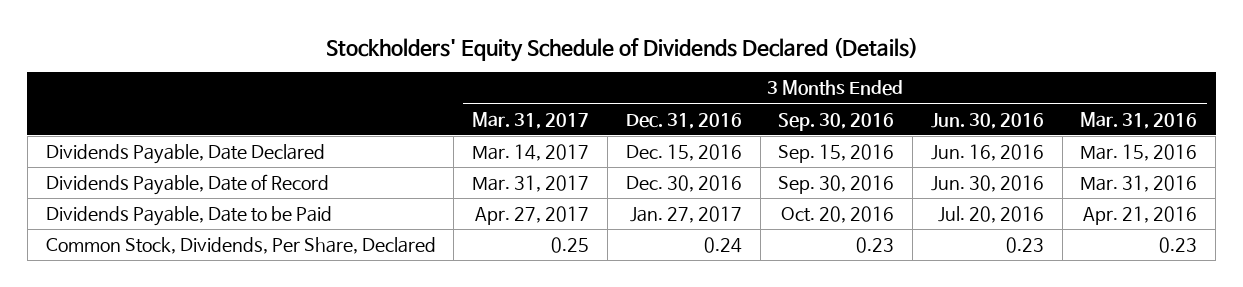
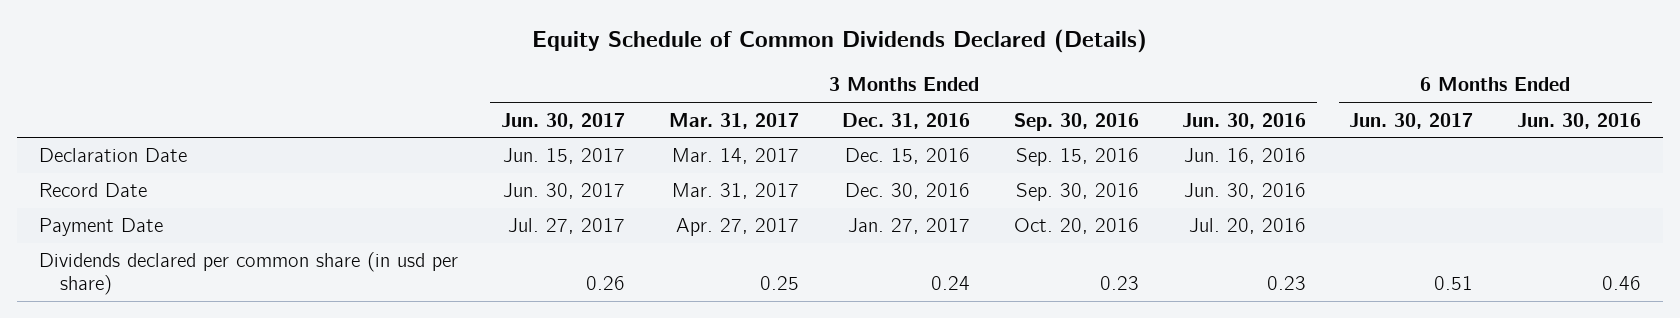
- Stockholders' Equity Schedule of Dividends Declared (Details)
+ Equity Schedule of Common Dividends Declared (Details)
- | 3 Months Ended Mar. 31, 2017 | 3 Months Ended Dec. 31, 2016 | 3 Months Ended Sep. 30, 2016 | 3 Months Ended Jun. 30, 2016 | 3 Months Ended Mar. 31, 2016
+ | 3 Months Ended Jun. 30, 2017 | 3 Months Ended Mar. 31, 2017 | 3 Months Ended Dec. 31, 2016 | 3 Months Ended Sep. 30, 2016 | 3 Months Ended Jun. 30, 2016 | 6 Months Ended Jun. 30, 2017 | 6 Months Ended Jun. 30, 2016
- Dividends Payable, Date Declared | Mar. 14, 2017 | Dec. 15, 2016 | Sep. 15, 2016 | Jun. 16, 2016 | Mar. 15, 2016
- Dividends Payable, Date of Record | Mar. 31, 2017 | Dec. 30, 2016 | Sep. 30, 2016 | Jun. 30, 2016 | Mar. 31, 2016
- Dividends Payable, Date to be Paid | Apr. 27, 2017 | Jan. 27, 2017 | Oct. 20, 2016 | Jul. 20, 2016 | Apr. 21, 2016
- Common Stock, Dividends, Per Share, Declared | 0.25 | 0.24 | 0.23 | 0.23 | 0.23
+ Declaration Date | Jun. 15, 2017 | Mar. 14, 2017 | Dec. 15, 2016 | Sep. 15, 2016 | Jun. 16, 2016 | |
+ Record Date | Jun. 30, 2017 | Mar. 31, 2017 | Dec. 30, 2016 | Sep. 30, 2016 | Jun. 30, 2016 | |
+ Payment Date | Jul. 27, 2017 | Apr. 27, 2017 | Jan. 27, 2017 | Oct. 20, 2016 | Jul. 20, 2016 | |
+ Dividends declared per common share (in usd per share) | 0.26 | 0.25 | 0.24 | 0.23 | 0.23 | 0.51 | 0.46

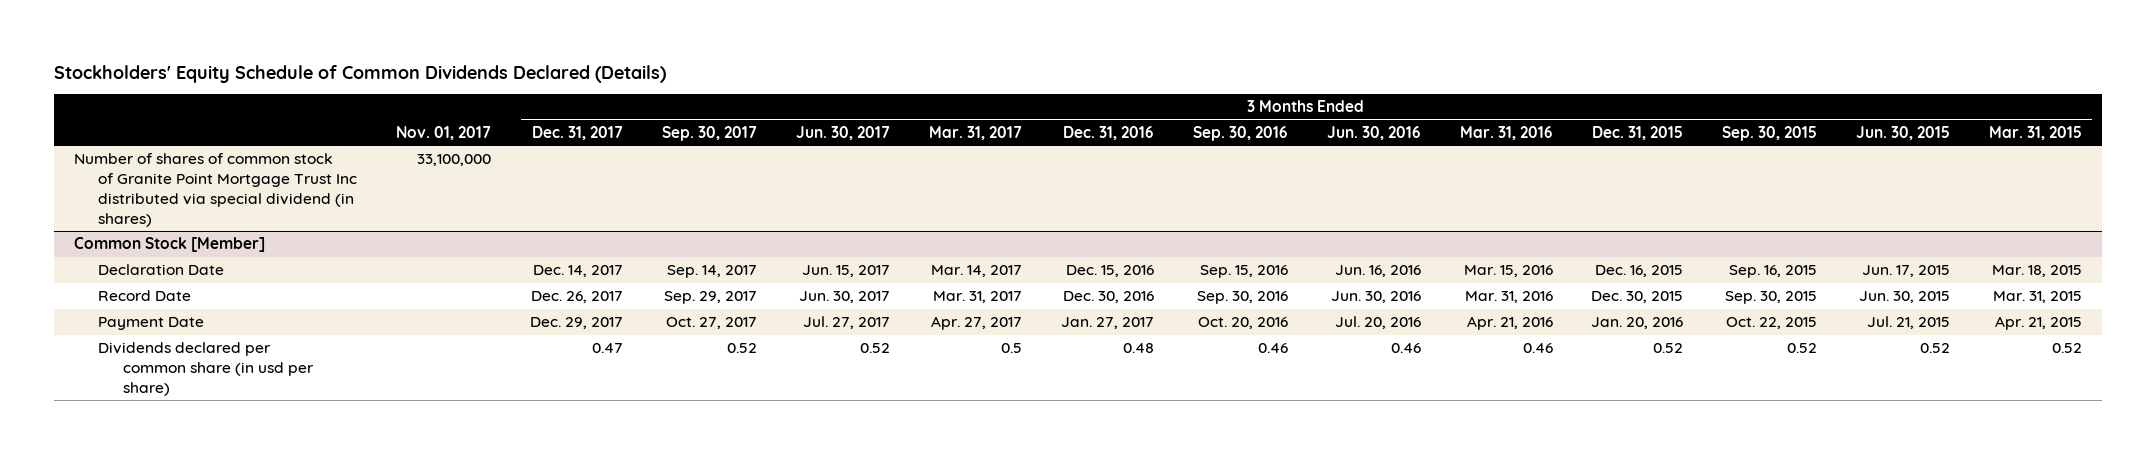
- Equity Schedule of Common Dividends Declared (Details)
+ Stockholders' Equity Schedule of Common Dividends Declared (Details)
- | 3 Months Ended Jun. 30, 2017 | 3 Months Ended Mar. 31, 2017 | 3 Months Ended Dec. 31, 2016 | 3 Months Ended Sep. 30, 2016 | 3 Months Ended Jun. 30, 2016 | 6 Months Ended Jun. 30, 2017 | 6 Months Ended Jun. 30, 2016
+ | Nov. 01, 2017 | 3 Months Ended Dec. 31, 2017 | 3 Months Ended Sep. 30, 2017 | 3 Months Ended Jun. 30, 2017 | 3 Months Ended Mar. 31, 2017 | 3 Months Ended Dec. 31, 2016 | 3 Months Ended Sep. 30, 2016 | 3 Months Ended Jun. 30, 2016 | 3 Months Ended Mar. 31, 2016 | 3 Months Ended Dec. 31, 2015 | 3 Months Ended Sep. 30, 2015 | 3 Months Ended Jun. 30, 2015 | 3 Months Ended Mar. 31, 2015
+ Number of shares of common stock of Granite Point Mortgage Trust Inc distributed via special dividend (in shares) | 33,100,000 | | | | | | | | | | | |
+ Common Stock [Member]
- Dividends declared per common share (in usd per share) | 0.26 | 0.25 | 0.24 | 0.23 | 0.23 | 0.51 | 0.46
+ Dividends declared per common share (in usd per share) | | 0.47 | 0.52 | 0.52 | 0.5 | 0.48 | 0.46 | 0.46 | 0.46 | 0.52 | 0.52 | 0.52 | 0.52

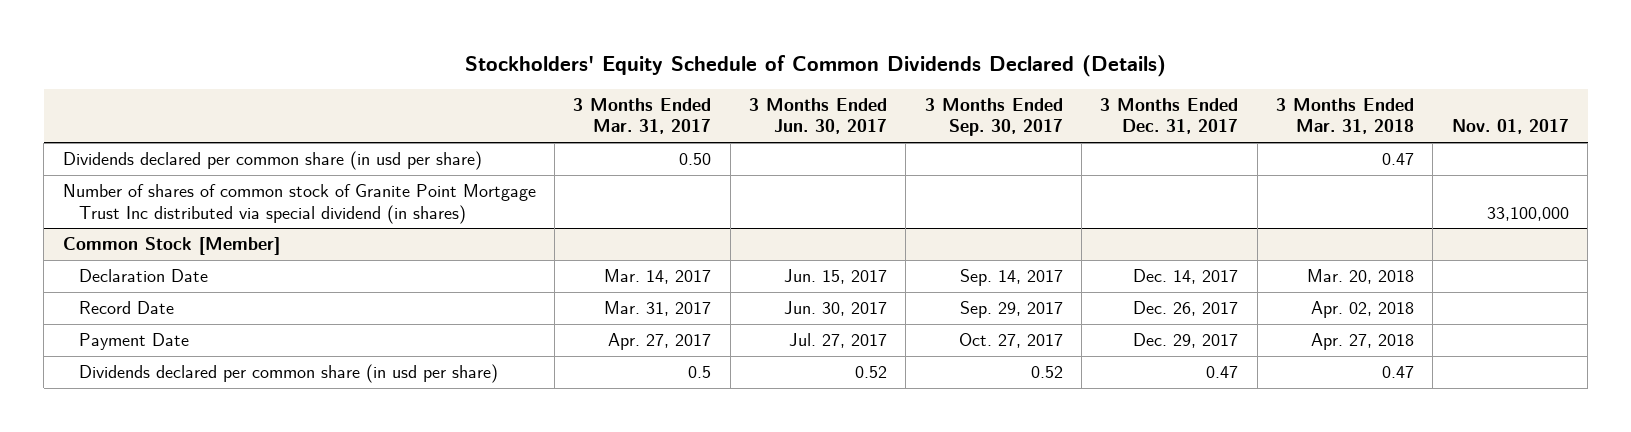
- | Nov. 01, 2017 | 3 Months Ended Dec. 31, 2017 | 3 Months Ended Sep. 30, 2017 | 3 Months Ended Jun. 30, 2017 | 3 Months Ended Mar. 31, 2017 | 3 Months Ended Dec. 31, 2016 | 3 Months Ended Sep. 30, 2016 | 3 Months Ended Jun. 30, 2016 | 3 Months Ended Mar. 31, 2016 | 3 Months Ended Dec. 31, 2015 | 3 Months Ended Sep. 30, 2015 | 3 Months Ended Jun. 30, 2015 | 3 Months Ended Mar. 31, 2015
+ | 3 Months Ended Mar. 31, 2017 | 3 Months Ended Jun. 30, 2017 | 3 Months Ended Sep. 30, 2017 | 3 Months Ended Dec. 31, 2017 | 3 Months Ended Mar. 31, 2018 | Nov. 01, 2017
+ Dividends declared per common share (in usd per share) | 0.50 | | | | 0.47 |

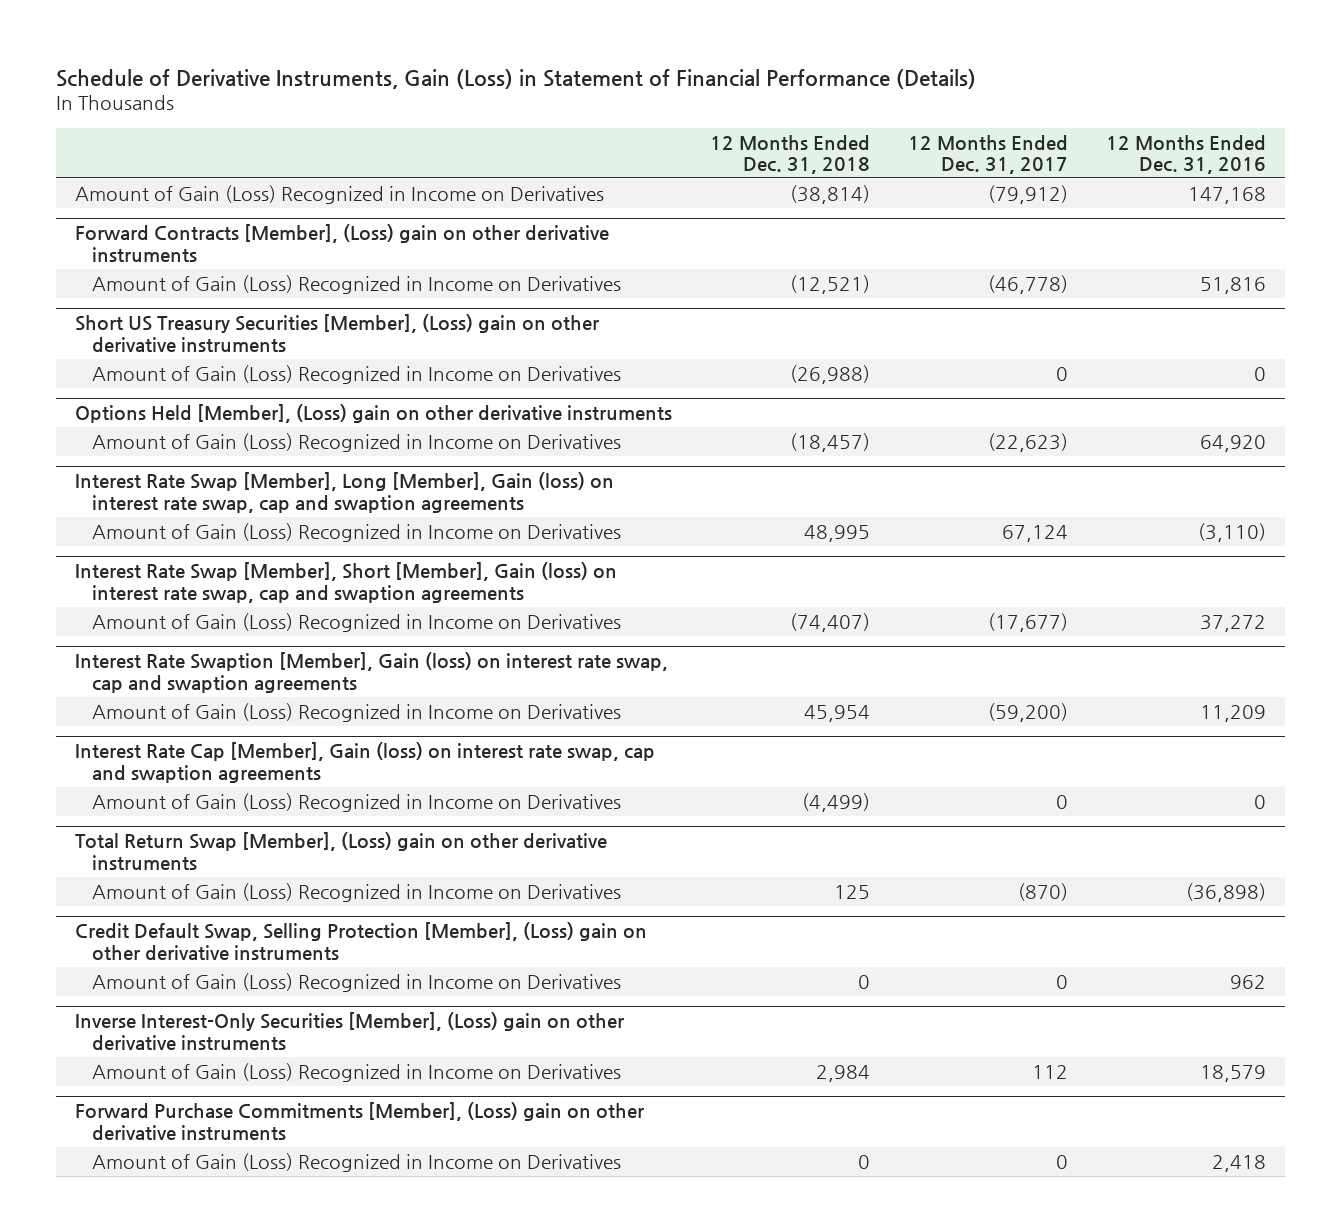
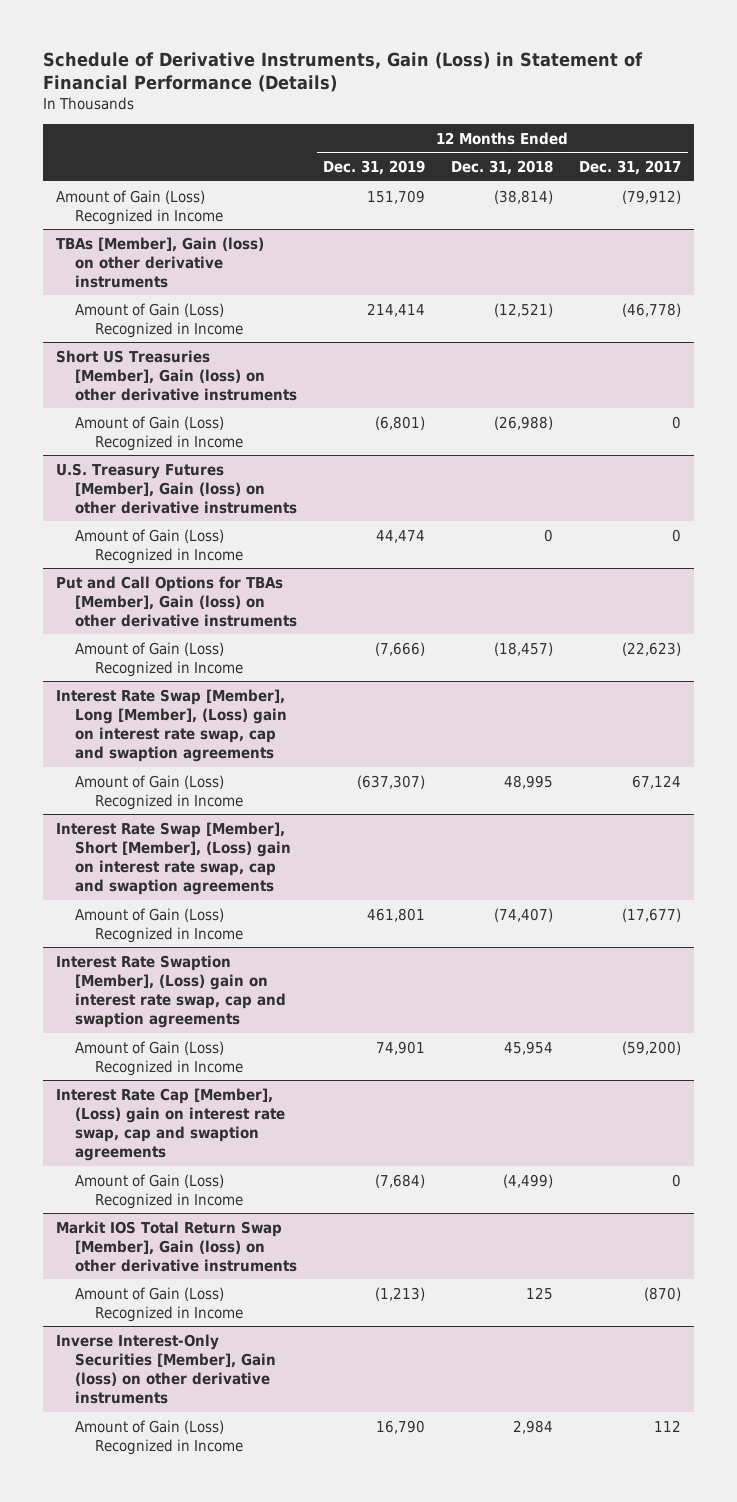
- | 12 Months Ended Dec. 31, 2018 | 12 Months Ended Dec. 31, 2017 | 12 Months Ended Dec. 31, 2016
+ | 12 Months Ended Dec. 31, 2019 | 12 Months Ended Dec. 31, 2018 | 12 Months Ended Dec. 31, 2017
- Amount of Gain (Loss) Recognized in Income on Derivatives | (38,814) | (79,912) | 147,168
- Forward Contracts [Member], (Loss) gain on other derivative instruments
- Amount of Gain (Loss) Recognized in Income on Derivatives | (12,521) | (46,778) | 51,816
- Short US Treasury Securities [Member], (Loss) gain on other derivative instruments
- Amount of Gain (Loss) Recognized in Income on Derivatives | (26,988) | 0 | 0
- Options Held [Member], (Loss) gain on other derivative instruments
- Amount of Gain (Loss) Recognized in Income on Derivatives | (18,457) | (22,623) | 64,920
- Interest Rate Swap [Member], Long [Member], Gain (loss) on interest rate swap, cap and swaption agreements
- Amount of Gain (Loss) Recognized in Income on Derivatives | 48,995 | 67,124 | (3,110)
- Interest Rate Swap [Member], Short [Member], Gain (loss) on interest rate swap, cap and swaption agreements
- Amount of Gain (Loss) Recognized in Income on Derivatives | (74,407) | (17,677) | 37,272
- Interest Rate Swaption [Member], Gain (loss) on interest rate swap, cap and swaption agreements
- Amount of Gain (Loss) Recognized in Income on Derivatives | 45,954 | (59,200) | 11,209
- Interest Rate Cap [Member], Gain (loss) on interest rate swap, cap and swaption agreements
- Amount of Gain (Loss) Recognized in Income on Derivatives | (4,499) | 0 | 0
- Total Return Swap [Member], (Loss) gain on other derivative instruments
- Amount of Gain (Loss) Recognized in Income on Derivatives | 125 | (870) | (36,898)
- Credit Default Swap, Selling Protection [Member], (Loss) gain on other derivative instruments
- Amount of Gain (Loss) Recognized in Income on Derivatives | 0 | 0 | 962
- Inverse Interest-Only Securities [Member], (Loss) gain on other derivative instruments
- Amount of Gain (Loss) Recognized in Income on Derivatives | 2,984 | 112 | 18,579
- Forward Purchase Commitments [Member], (Loss) gain on other derivative instruments
- Amount of Gain (Loss) Recognized in Income on Derivatives | 0 | 0 | 2,418
+ Amount of Gain (Loss) Recognized in Income | 151,709 | (38,814) | (79,912)
+ TBAs [Member], Gain (loss) on other derivative instruments
+ Amount of Gain (Loss) Recognized in Income | 214,414 | (12,521) | (46,778)
+ Short US Treasuries [Member], Gain (loss) on other derivative instruments
+ Amount of Gain (Loss) Recognized in Income | (6,801) | (26,988) | 0
+ U.S. Treasury Futures [Member], Gain (loss) on other derivative instruments
+ Amount of Gain (Loss) Recognized in Income | 44,474 | 0 | 0
+ Put and Call Options for TBAs [Member], Gain (loss) on other derivative instruments
+ Amount of Gain (Loss) Recognized in Income | (7,666) | (18,457) | (22,623)
+ Interest Rate Swap [Member], Long [Member], (Loss) gain on interest rate swap, cap and swaption agreements
+ Amount of Gain (Loss) Recognized in Income | (637,307) | 48,995 | 67,124
+ Interest Rate Swap [Member], Short [Member], (Loss) gain on interest rate swap, cap and swaption agreements
+ Amount of Gain (Loss) Recognized in Income | 461,801 | (74,407) | (17,677)
+ Interest Rate Swaption [Member], (Loss) gain on interest rate swap, cap and swaption agreements
+ Amount of Gain (Loss) Recognized in Income | 74,901 | 45,954 | (59,200)
+ Interest Rate Cap [Member], (Loss) gain on interest rate swap, cap and swaption agreements
+ Amount of Gain (Loss) Recognized in Income | (7,684) | (4,499) | 0
+ Markit IOS Total Return Swap [Member], Gain (loss) on other derivative instruments
+ Amount of Gain (Loss) Recognized in Income | (1,213) | 125 | (870)
+ Inverse Interest-Only Securities [Member], Gain (loss) on other derivative instruments
+ Amount of Gain (Loss) Recognized in Income | 16,790 | 2,984 | 112

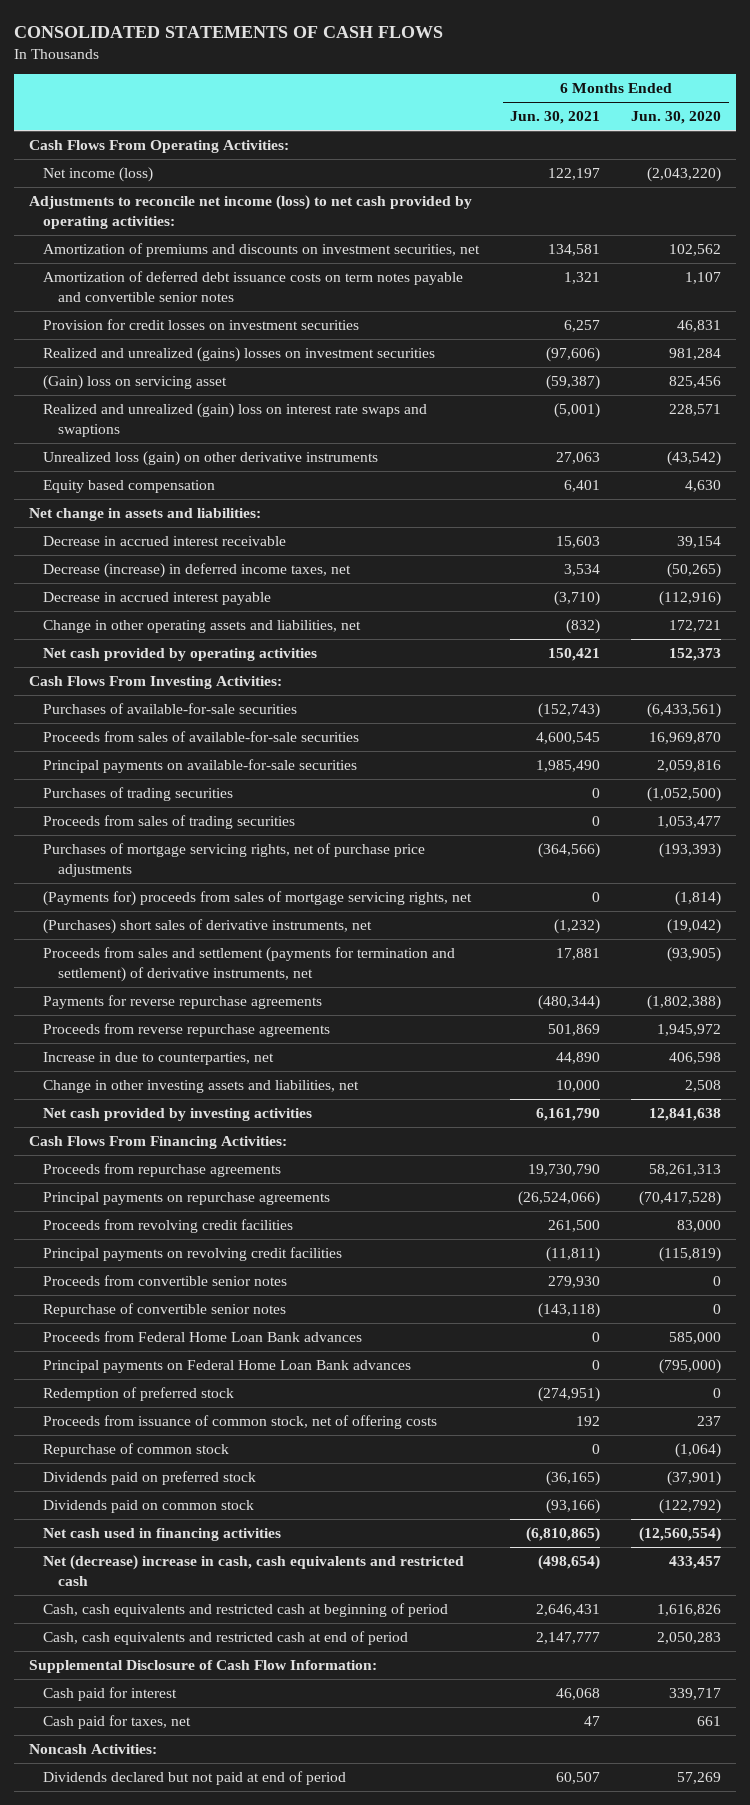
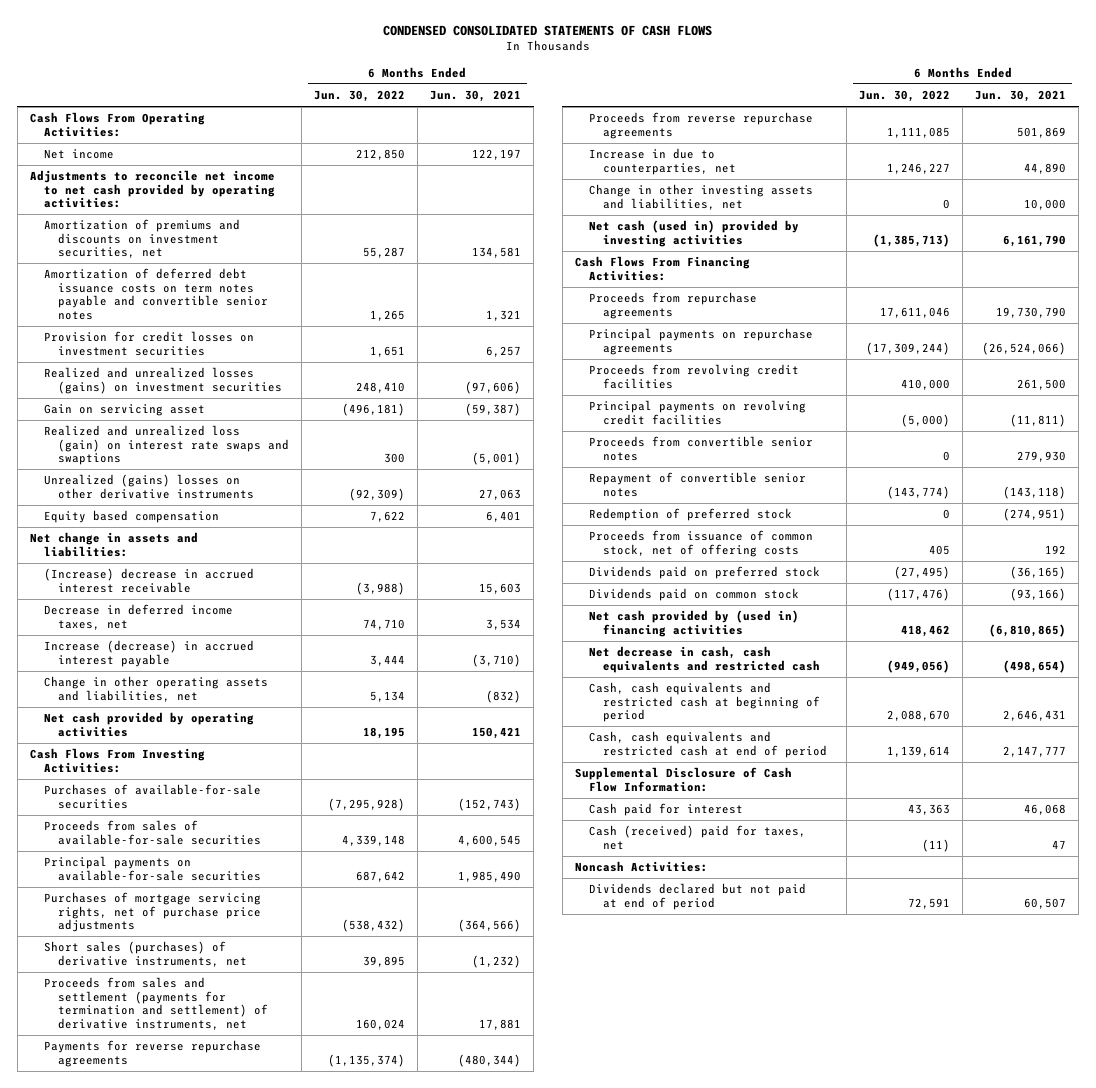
- CONSOLIDATED STATEMENTS OF CASH FLOWS
+ CONDENSED CONSOLIDATED STATEMENTS OF CASH FLOWS
- | 6 Months Ended Jun. 30, 2021 | 6 Months Ended Jun. 30, 2020
+ | 6 Months Ended Jun. 30, 2022 | 6 Months Ended Jun. 30, 2021
- Net income (loss) | 122,197 | (2,043,220)
- Adjustments to reconcile net income (loss) to net cash provided by operating activities:
+ Net income | 212,850 | 122,197
+ Adjustments to reconcile net income to net cash provided by operating activities:
- Realized and unrealized (gains) losses on investment securities | (97,606) | 981,284
- (Gain) loss on servicing asset | (59,387) | 825,456
- Realized and unrealized (gain) loss on interest rate swaps and swaptions | (5,001) | 228,571
- Unrealized loss (gain) on other derivative instruments | 27,063 | (43,542)
+ Realized and unrealized losses (gains) on investment securities | 248,410 | (97,606)
+ Gain on servicing asset | (496,181) | (59,387)
+ Realized and unrealized loss (gain) on interest rate swaps and swaptions | 300 | (5,001)
+ Unrealized (gains) losses on other derivative instruments | (92,309) | 27,063
- Decrease in accrued interest receivable | 15,603 | 39,154
- Decrease (increase) in deferred income taxes, net | 3,534 | (50,265)
- Decrease in accrued interest payable | (3,710) | (112,916)
+ (Increase) decrease in accrued interest receivable | (3,988) | 15,603
+ Decrease in deferred income taxes, net | 74,710 | 3,534
+ Increase (decrease) in accrued interest payable | 3,444 | (3,710)
- Purchases of trading securities | 0 | (1,052,500)
- Proceeds from sales of trading securities | 0 | 1,053,477
- (Payments for) proceeds from sales of mortgage servicing rights, net | 0 | (1,814)
- (Purchases) short sales of derivative instruments, net | (1,232) | (19,042)
+ Short sales (purchases) of derivative instruments, net | 39,895 | (1,232)
- Net cash provided by investing activities | 6,161,790 | 12,841,638
+ Net cash (used in) provided by investing activities | (1,385,713) | 6,161,790
- Repurchase of convertible senior notes | (143,118) | 0
- Proceeds from Federal Home Loan Bank advances | 0 | 585,000
- Principal payments on Federal Home Loan Bank advances | 0 | (795,000)
+ Repayment of convertible senior notes | (143,774) | (143,118)
- Repurchase of common stock | 0 | (1,064)
- Net cash used in financing activities | (6,810,865) | (12,560,554)
- Net (decrease) increase in cash, cash equivalents and restricted cash | (498,654) | 433,457
+ Net cash provided by (used in) financing activities | 418,462 | (6,810,865)
+ Net decrease in cash, cash equivalents and restricted cash | (949,056) | (498,654)
- Cash paid for taxes, net | 47 | 661
+ Cash (received) paid for taxes, net | (11) | 47

